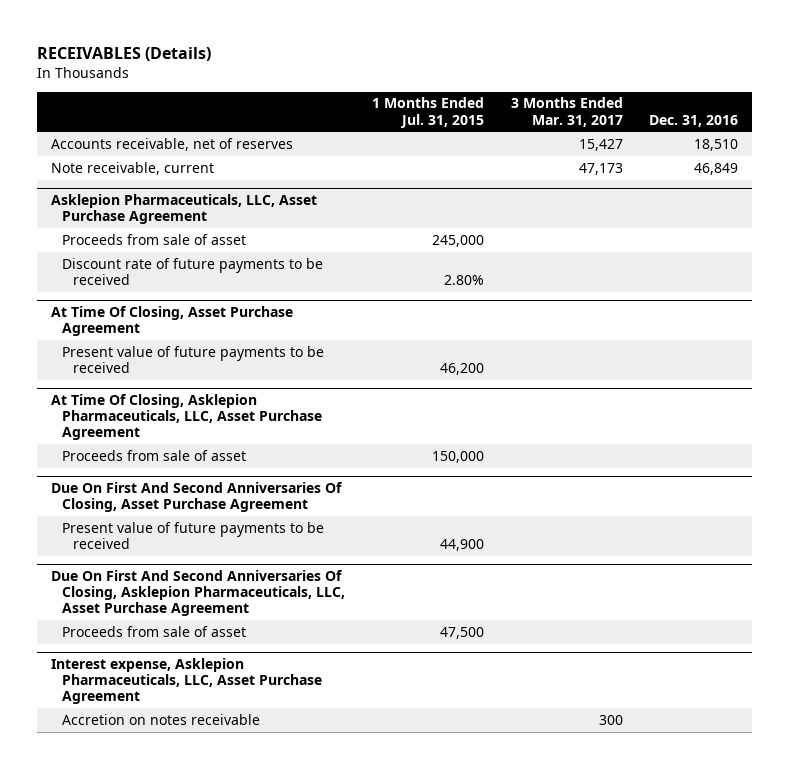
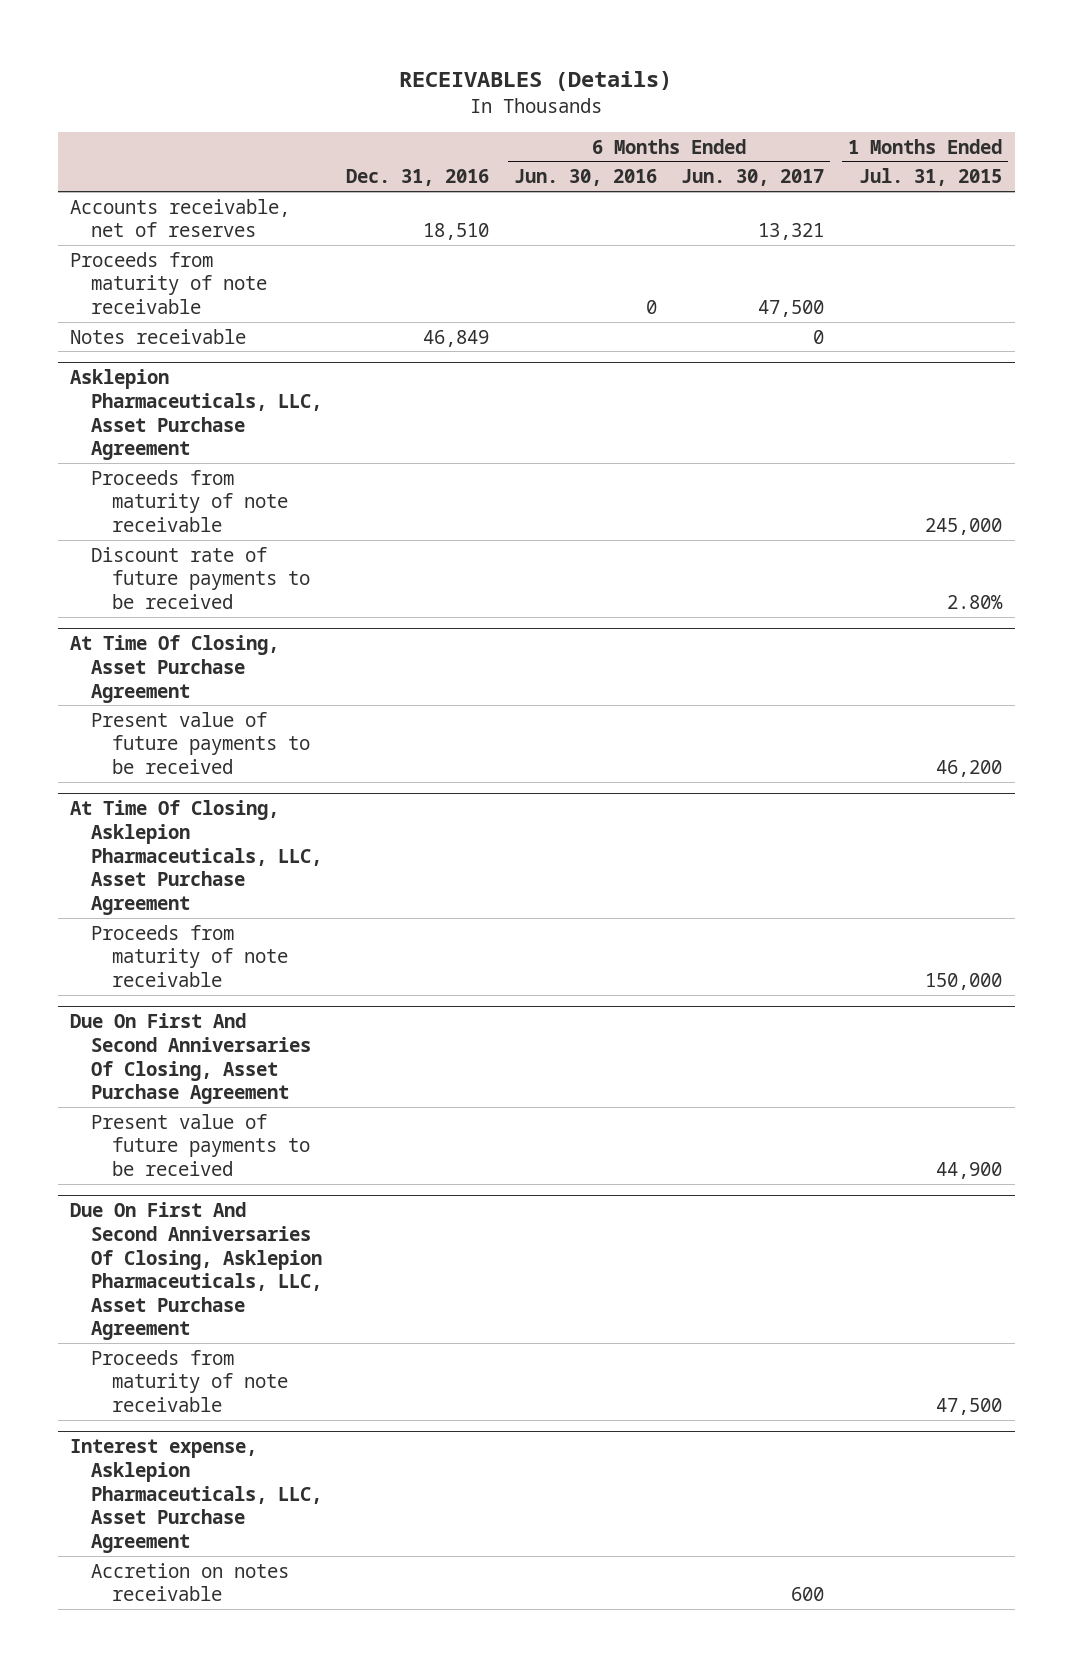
- | 1 Months Ended Jul. 31, 2015 | 3 Months Ended Mar. 31, 2017 | Dec. 31, 2016
+ | Dec. 31, 2016 | 6 Months Ended Jun. 30, 2016 | 6 Months Ended Jun. 30, 2017 | 1 Months Ended Jul. 31, 2015
- Note receivable, current | | 47,173 | 46,849
+ Proceeds from maturity of note receivable | | 0 | 47,500 |
+ Notes receivable | 46,849 | | 0 |
@ Asklepion Pharmaceuticals, LLC, Asset Purchase Agreement
- Proceeds from sale of asset | 245,000 | |
+ Proceeds from maturity of note receivable | | | | 245,000
@ At Time Of Closing, Asklepion Pharmaceuticals, LLC, Asset Purchase Agreement
- Proceeds from sale of asset | 150,000 | |
+ Proceeds from maturity of note receivable | | | | 150,000
@ Due On First And Second Anniversaries Of Closing, Asklepion Pharmaceuticals, LLC, Asset Purchase Agreement
- Proceeds from sale of asset | 47,500 | |
+ Proceeds from maturity of note receivable | | | | 47,500

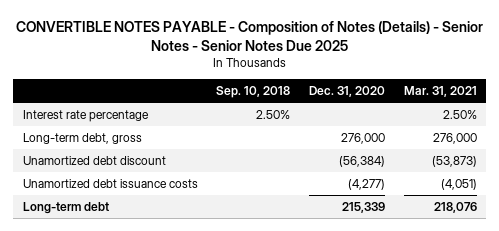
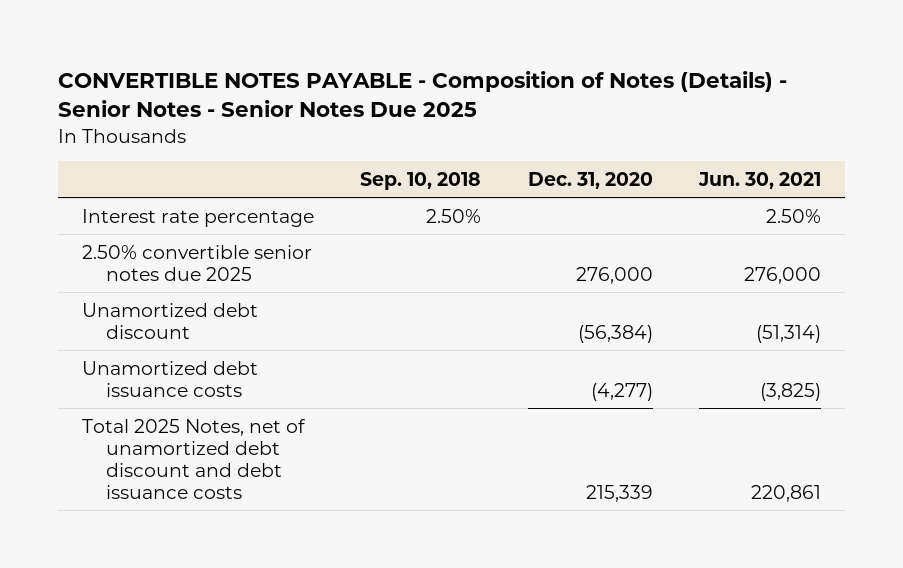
- | Sep. 10, 2018 | Dec. 31, 2020 | Mar. 31, 2021
+ | Sep. 10, 2018 | Dec. 31, 2020 | Jun. 30, 2021
- Long-term debt, gross | | 276,000 | 276,000
+ 2.50% convertible senior notes due 2025 | | 276,000 | 276,000
- Long-term debt | | 215,339 | 218,076
+ Total 2025 Notes, net of unamortized debt discount and debt issuance costs | | 215,339 | 220,861

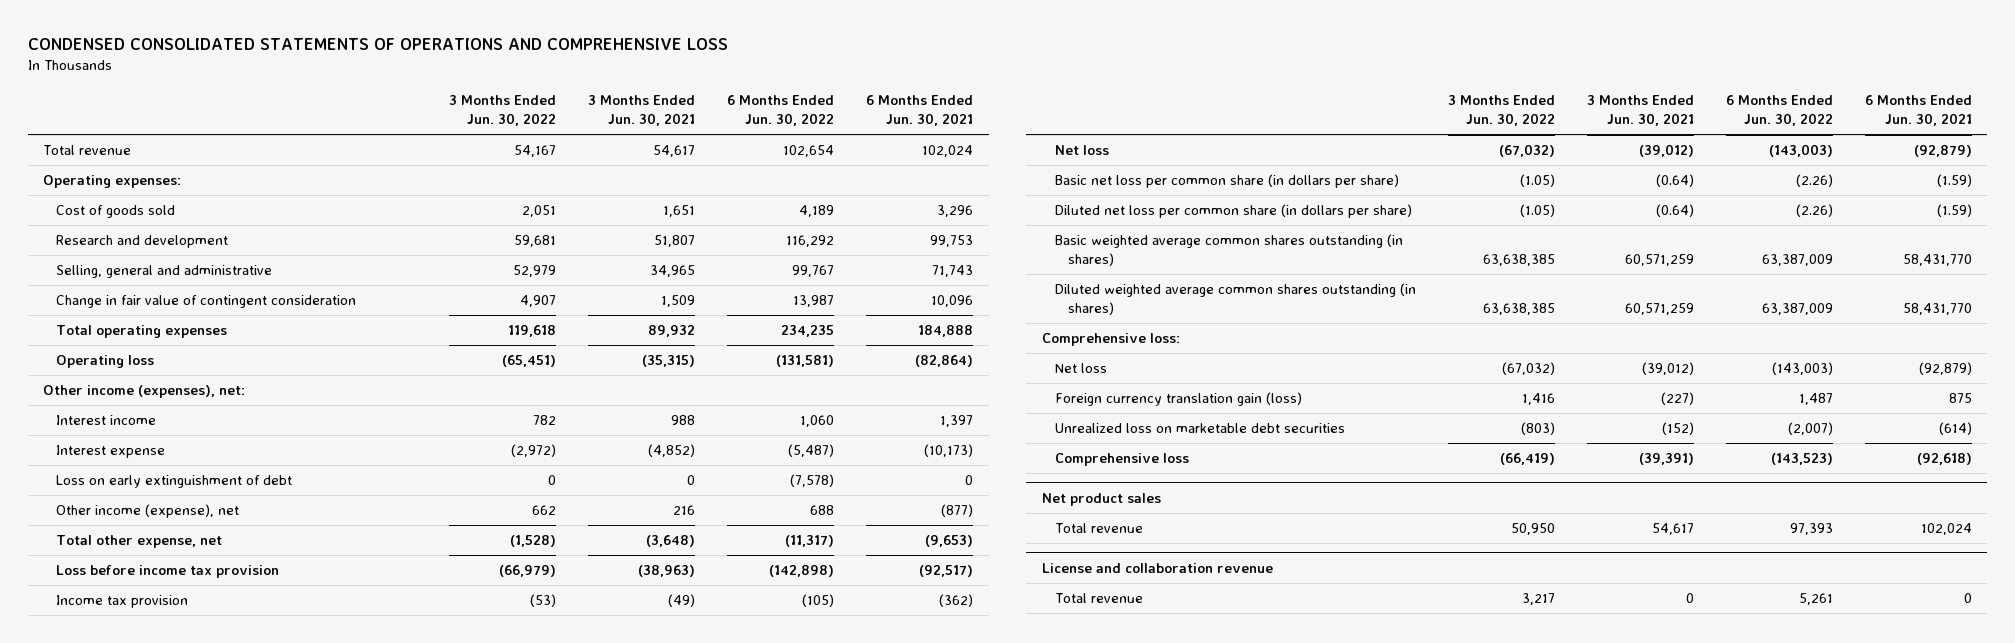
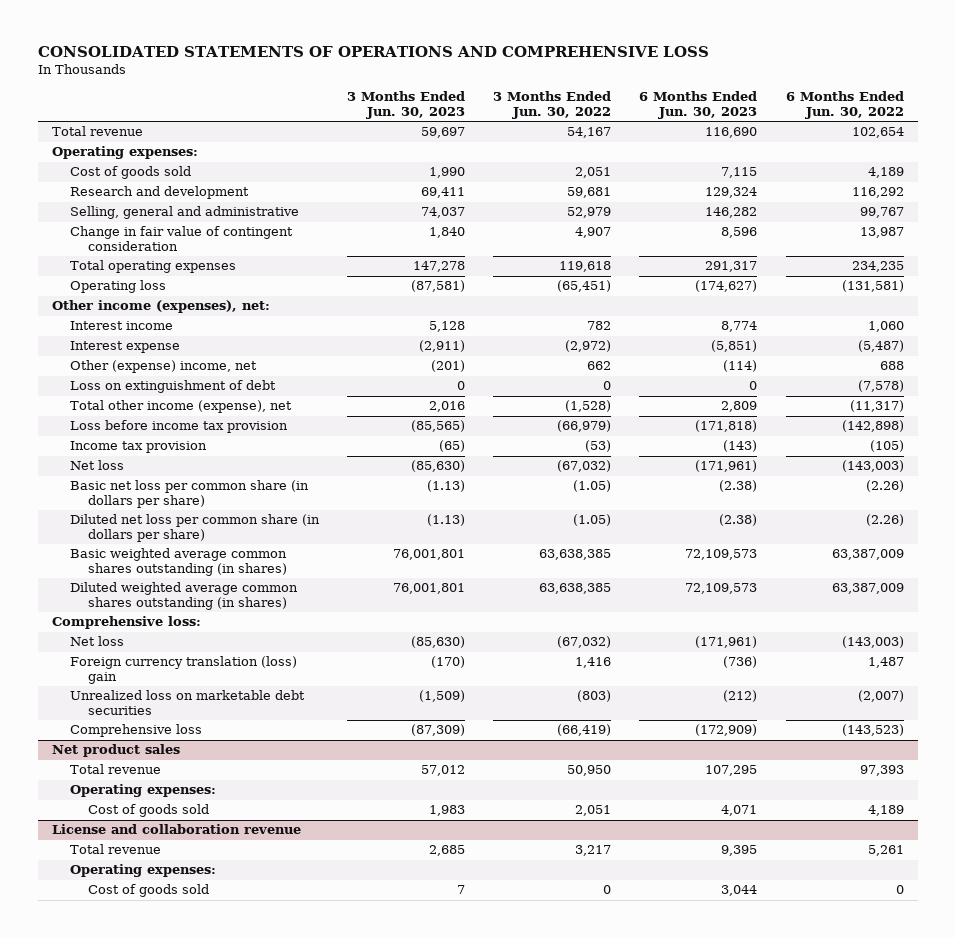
- CONDENSED CONSOLIDATED STATEMENTS OF OPERATIONS AND COMPREHENSIVE LOSS
+ CONSOLIDATED STATEMENTS OF OPERATIONS AND COMPREHENSIVE LOSS
- | 3 Months Ended Jun. 30, 2022 | 3 Months Ended Jun. 30, 2021 | 6 Months Ended Jun. 30, 2022 | 6 Months Ended Jun. 30, 2021
+ | 3 Months Ended Jun. 30, 2023 | 3 Months Ended Jun. 30, 2022 | 6 Months Ended Jun. 30, 2023 | 6 Months Ended Jun. 30, 2022
- Loss on early extinguishment of debt | 0 | 0 | (7,578) | 0
- Other income (expense), net | 662 | 216 | 688 | (877)
- Total other expense, net | (1,528) | (3,648) | (11,317) | (9,653)
+ Other (expense) income, net | (201) | 662 | (114) | 688
+ Loss on extinguishment of debt | 0 | 0 | 0 | (7,578)
+ Total other income (expense), net | 2,016 | (1,528) | 2,809 | (11,317)
- Foreign currency translation gain (loss) | 1,416 | (227) | 1,487 | 875
+ Foreign currency translation (loss) gain | (170) | 1,416 | (736) | 1,487
@ Net product sales
+ Operating expenses:
+ Cost of goods sold | 1,983 | 2,051 | 4,071 | 4,189
@ License and collaboration revenue
+ Operating expenses:
+ Cost of goods sold | 7 | 0 | 3,044 | 0

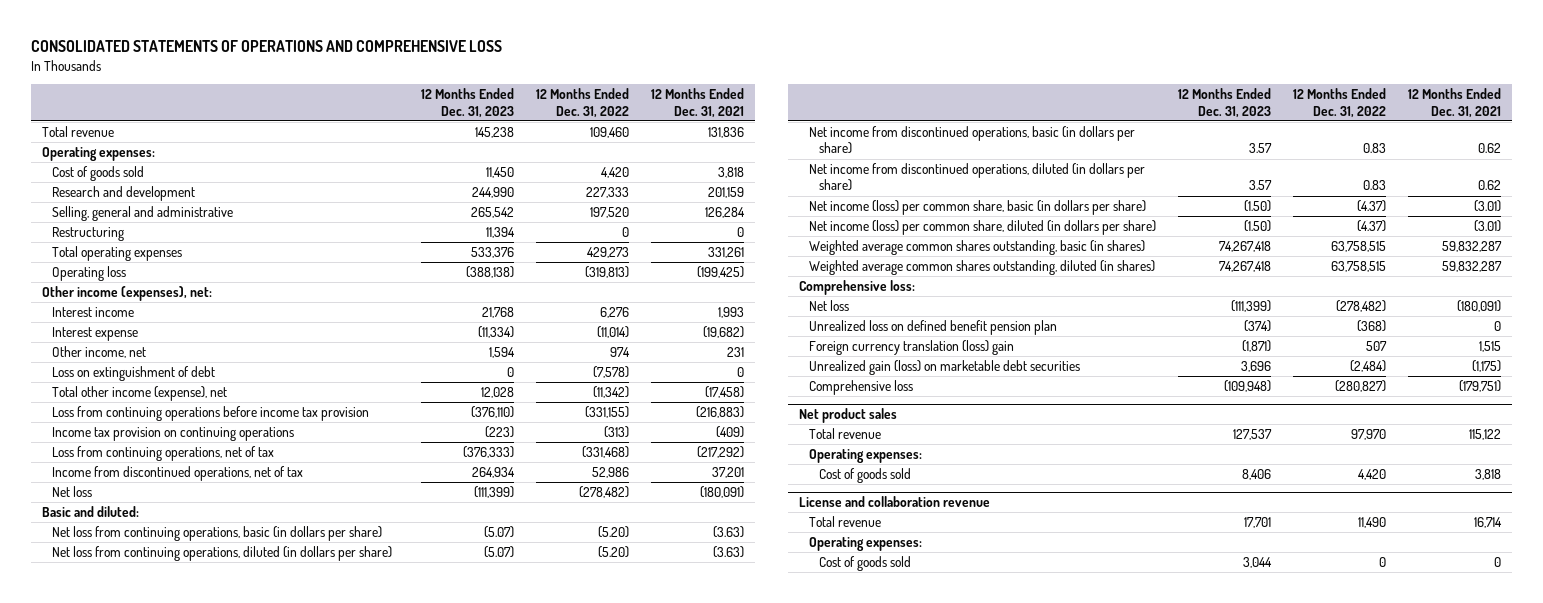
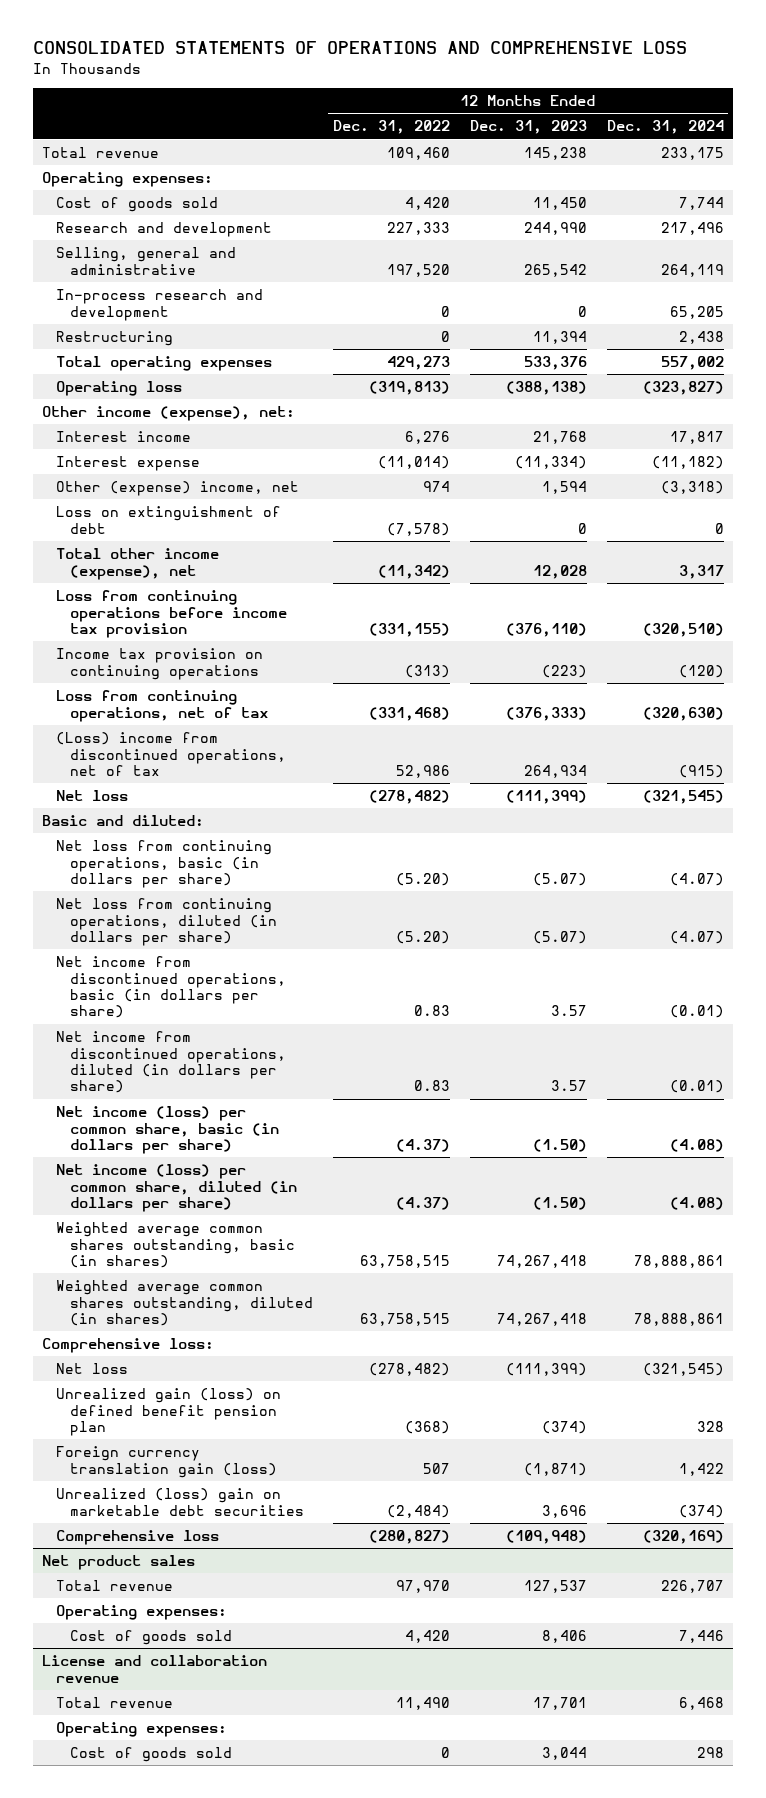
- | 12 Months Ended Dec. 31, 2023 | 12 Months Ended Dec. 31, 2022 | 12 Months Ended Dec. 31, 2021
+ | 12 Months Ended Dec. 31, 2022 | 12 Months Ended Dec. 31, 2023 | 12 Months Ended Dec. 31, 2024
+ In-process research and development | 0 | 0 | 65,205
- Other income (expenses), net:
+ Other income (expense), net:
- Other income, net | 1,594 | 974 | 231
+ Other (expense) income, net | 974 | 1,594 | (3,318)
- Income from discontinued operations, net of tax | 264,934 | 52,986 | 37,201
+ (Loss) income from discontinued operations, net of tax | 52,986 | 264,934 | (915)
- Unrealized loss on defined benefit pension plan | (374) | (368) | 0
- Foreign currency translation (loss) gain | (1,871) | 507 | 1,515
- Unrealized gain (loss) on marketable debt securities | 3,696 | (2,484) | (1,175)
+ Unrealized gain (loss) on defined benefit pension plan | (368) | (374) | 328
+ Foreign currency translation gain (loss) | 507 | (1,871) | 1,422
+ Unrealized (loss) gain on marketable debt securities | (2,484) | 3,696 | (374)

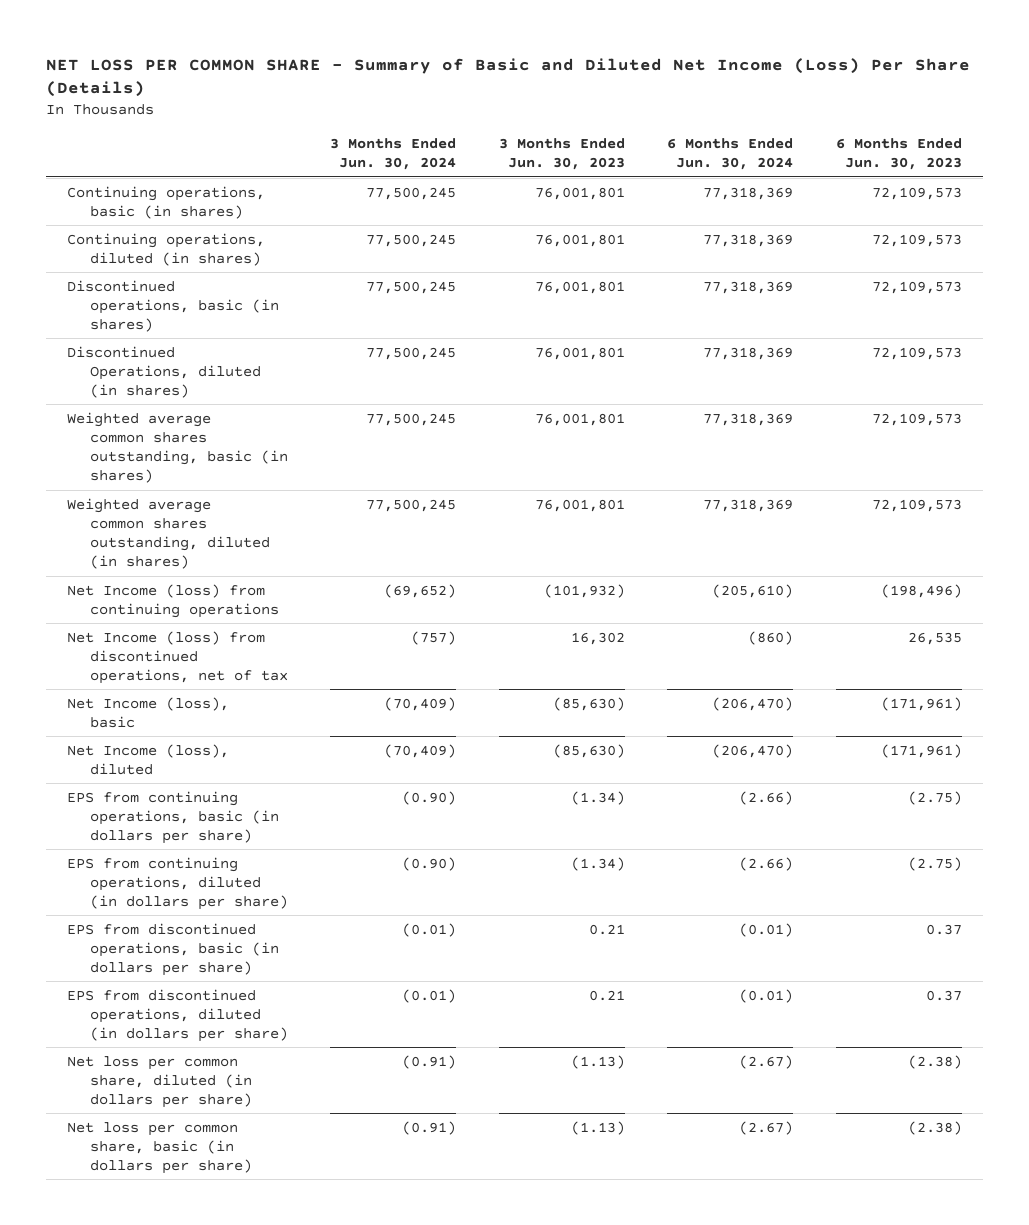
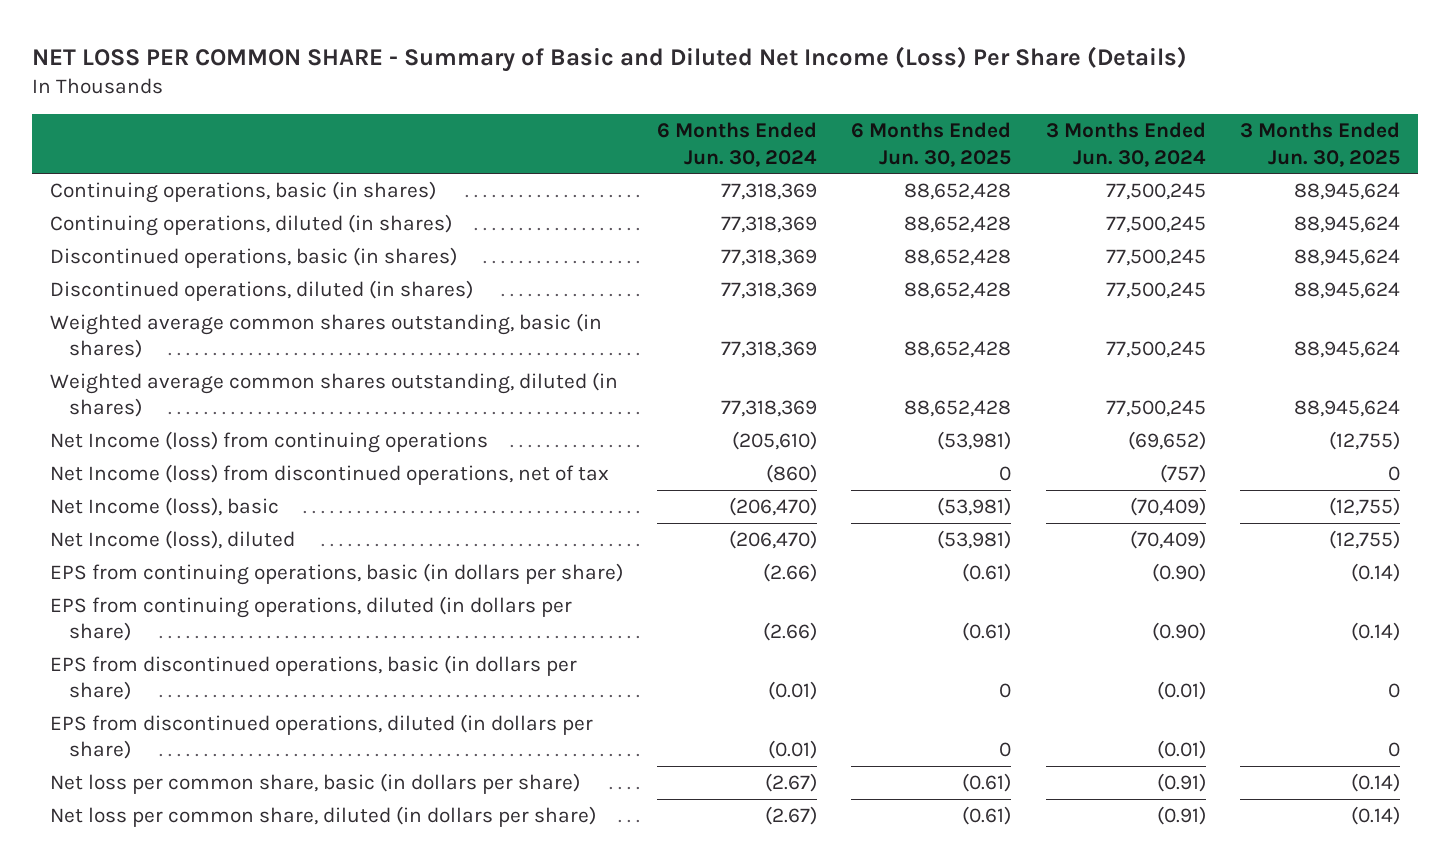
- | 3 Months Ended Jun. 30, 2024 | 3 Months Ended Jun. 30, 2023 | 6 Months Ended Jun. 30, 2024 | 6 Months Ended Jun. 30, 2023
+ | 6 Months Ended Jun. 30, 2024 | 6 Months Ended Jun. 30, 2025 | 3 Months Ended Jun. 30, 2024 | 3 Months Ended Jun. 30, 2025
- Discontinued Operations, diluted (in shares) | 77,500,245 | 76,001,801 | 77,318,369 | 72,109,573
+ Discontinued operations, diluted (in shares) | 77,318,369 | 88,652,428 | 77,500,245 | 88,945,624
moved down: Net loss per common share, diluted (in dollars per share) | (2.67) | (0.61) | (0.91) | (0.14)

